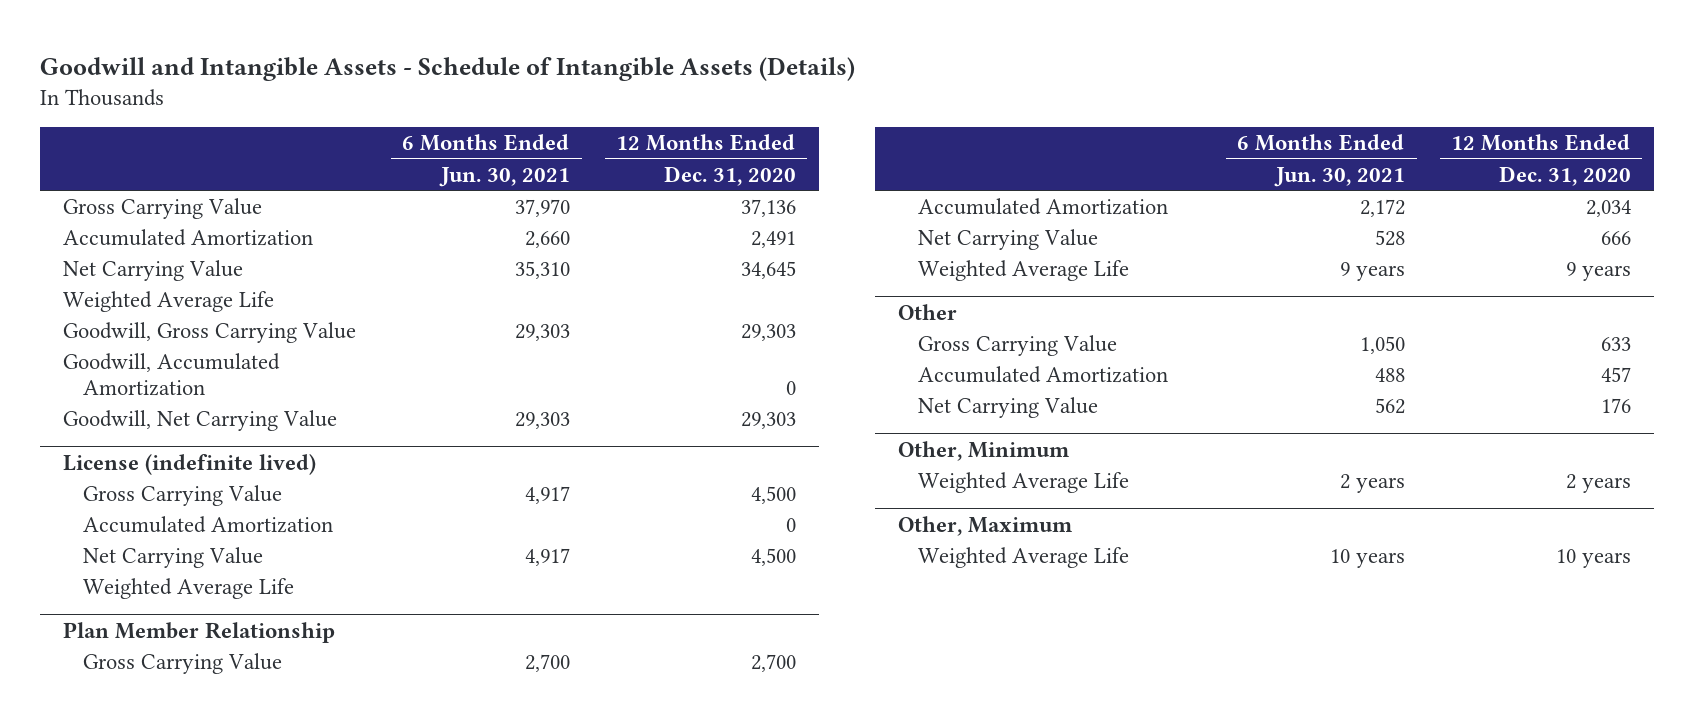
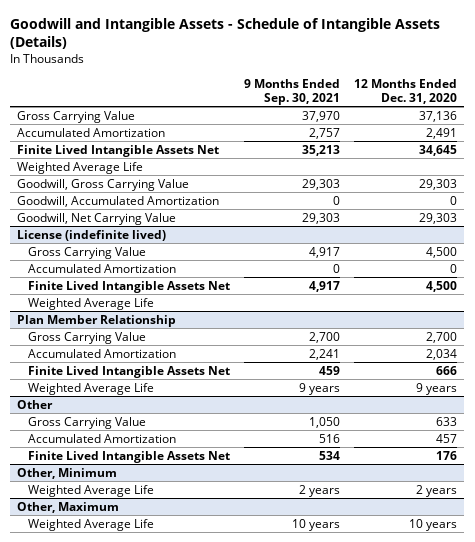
- | 6 Months Ended Jun. 30, 2021 | 12 Months Ended Dec. 31, 2020
+ | 9 Months Ended Sep. 30, 2021 | 12 Months Ended Dec. 31, 2020
- Net Carrying Value | 35,310 | 34,645
+ Finite Lived Intangible Assets Net | 35,213 | 34,645
@ License (indefinite lived)
- Net Carrying Value | 4,917 | 4,500
+ Finite Lived Intangible Assets Net | 4,917 | 4,500
@ Plan Member Relationship
- Net Carrying Value | 528 | 666
+ Finite Lived Intangible Assets Net | 459 | 666
@ Other
- Net Carrying Value | 562 | 176
+ Finite Lived Intangible Assets Net | 534 | 176

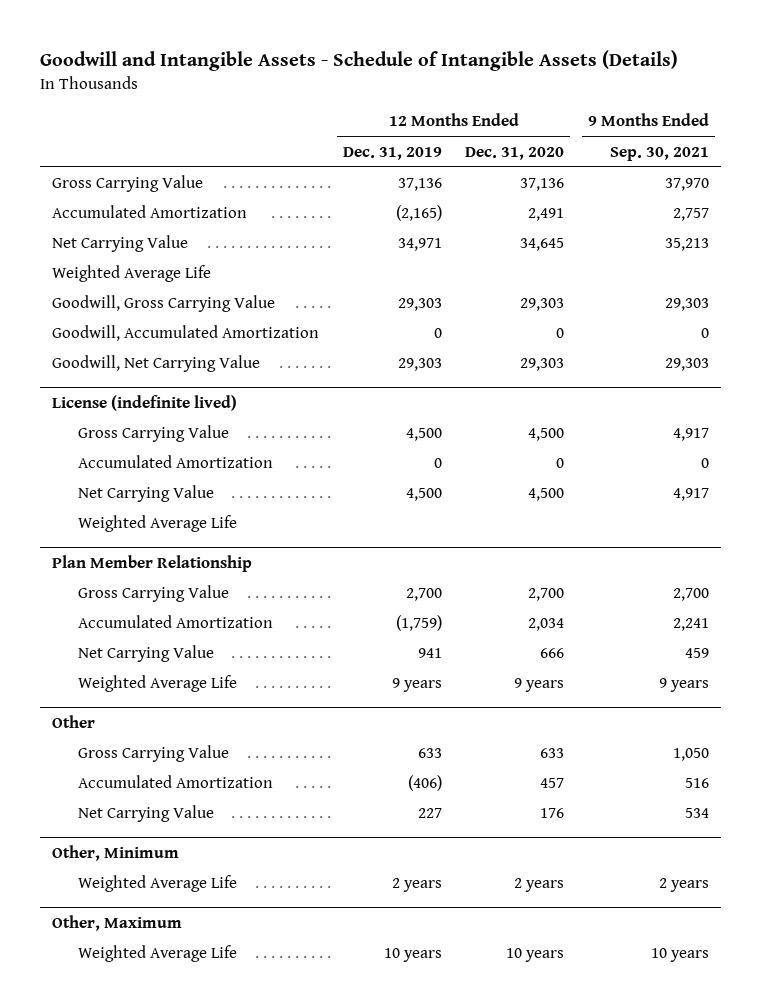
- | 9 Months Ended Sep. 30, 2021 | 12 Months Ended Dec. 31, 2020
+ | 12 Months Ended Dec. 31, 2019 | 12 Months Ended Dec. 31, 2020 | 9 Months Ended Sep. 30, 2021
- Finite Lived Intangible Assets Net | 35,213 | 34,645
+ Net Carrying Value | 34,971 | 34,645 | 35,213
@ License (indefinite lived)
- Finite Lived Intangible Assets Net | 4,917 | 4,500
+ Net Carrying Value | 4,500 | 4,500 | 4,917
@ Plan Member Relationship
- Finite Lived Intangible Assets Net | 459 | 666
+ Net Carrying Value | 941 | 666 | 459
@ Other
- Finite Lived Intangible Assets Net | 534 | 176
+ Net Carrying Value | 227 | 176 | 534

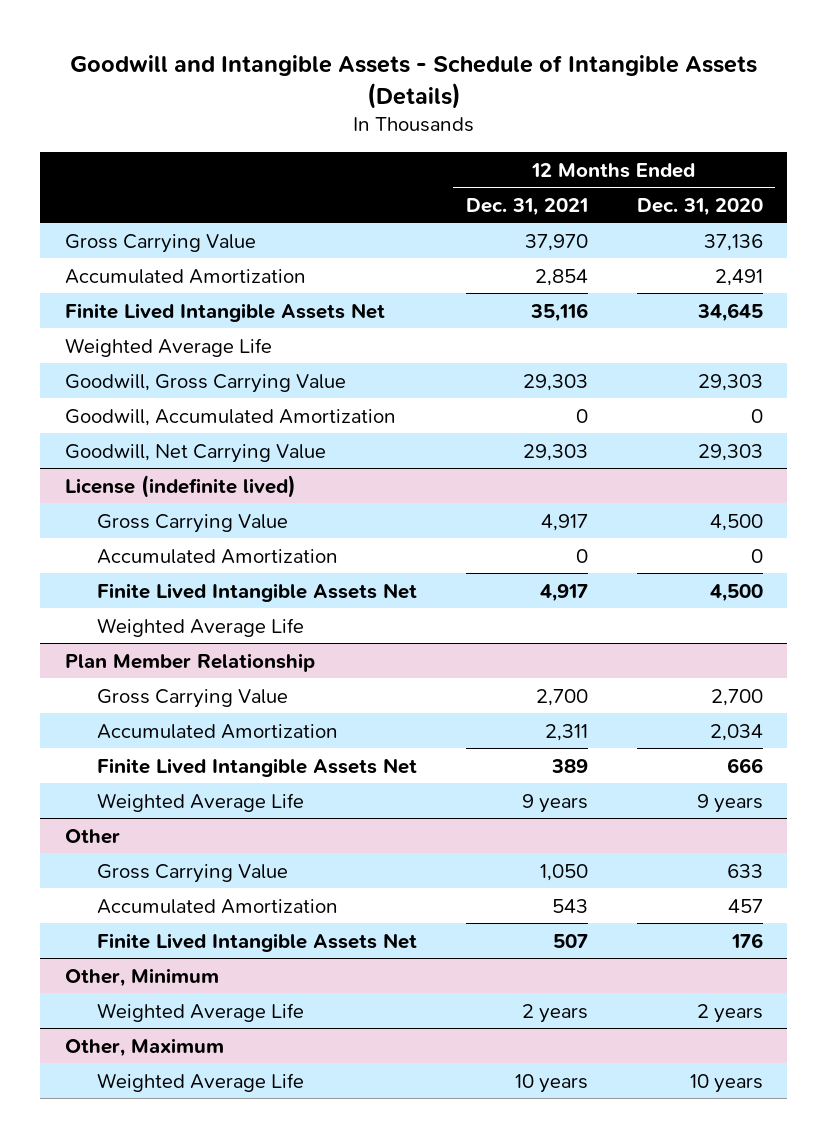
- | 12 Months Ended Dec. 31, 2019 | 12 Months Ended Dec. 31, 2020 | 9 Months Ended Sep. 30, 2021
+ | 12 Months Ended Dec. 31, 2021 | 12 Months Ended Dec. 31, 2020
- Net Carrying Value | 34,971 | 34,645 | 35,213
+ Finite Lived Intangible Assets Net | 35,116 | 34,645
@ License (indefinite lived)
- Net Carrying Value | 4,500 | 4,500 | 4,917
+ Finite Lived Intangible Assets Net | 4,917 | 4,500
@ Plan Member Relationship
- Net Carrying Value | 941 | 666 | 459
+ Finite Lived Intangible Assets Net | 389 | 666
@ Other
- Net Carrying Value | 227 | 176 | 534
+ Finite Lived Intangible Assets Net | 507 | 176

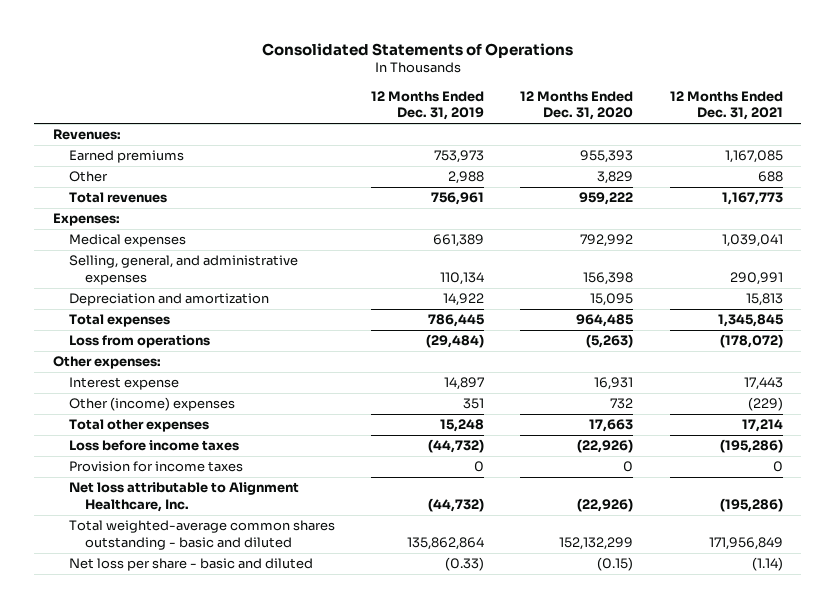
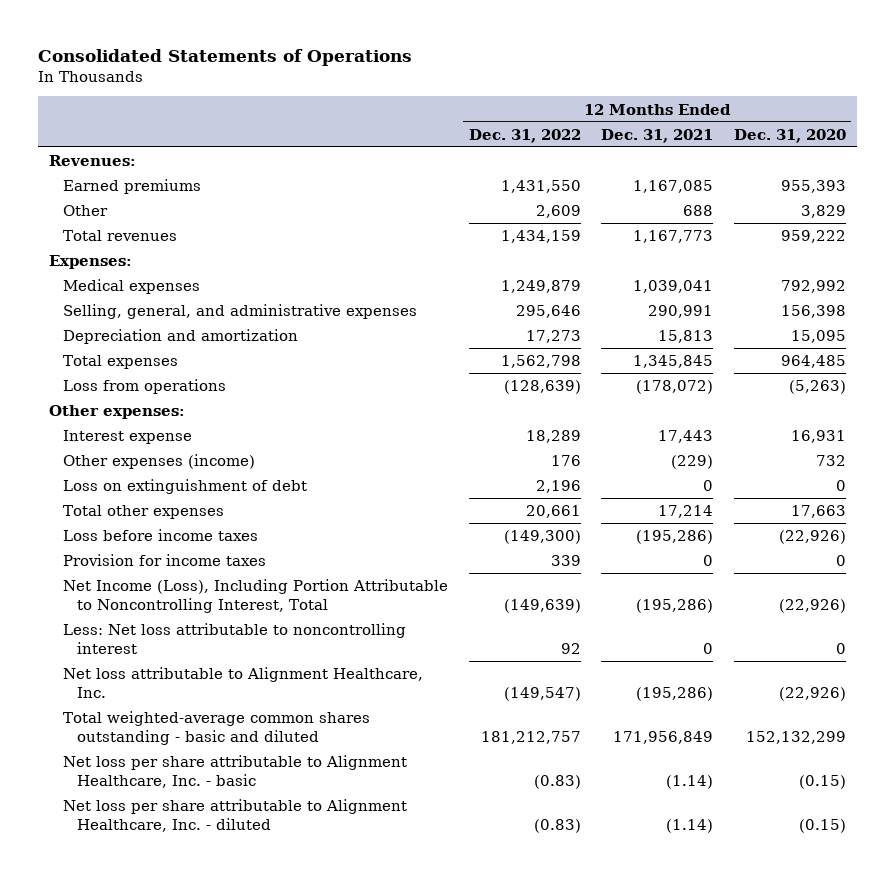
- | 12 Months Ended Dec. 31, 2019 | 12 Months Ended Dec. 31, 2020 | 12 Months Ended Dec. 31, 2021
+ | 12 Months Ended Dec. 31, 2022 | 12 Months Ended Dec. 31, 2021 | 12 Months Ended Dec. 31, 2020
- Other (income) expenses | 351 | 732 | (229)
+ Other expenses (income) | 176 | (229) | 732
+ Loss on extinguishment of debt | 2,196 | 0 | 0
+ Net Income (Loss), Including Portion Attributable to Noncontrolling Interest, Total | (149,639) | (195,286) | (22,926)
+ Less: Net loss attributable to noncontrolling interest | 92 | 0 | 0
- Net loss per share - basic and diluted | (0.33) | (0.15) | (1.14)
+ Net loss per share attributable to Alignment Healthcare, Inc. - basic | (0.83) | (1.14) | (0.15)
+ Net loss per share attributable to Alignment Healthcare, Inc. - diluted | (0.83) | (1.14) | (0.15)

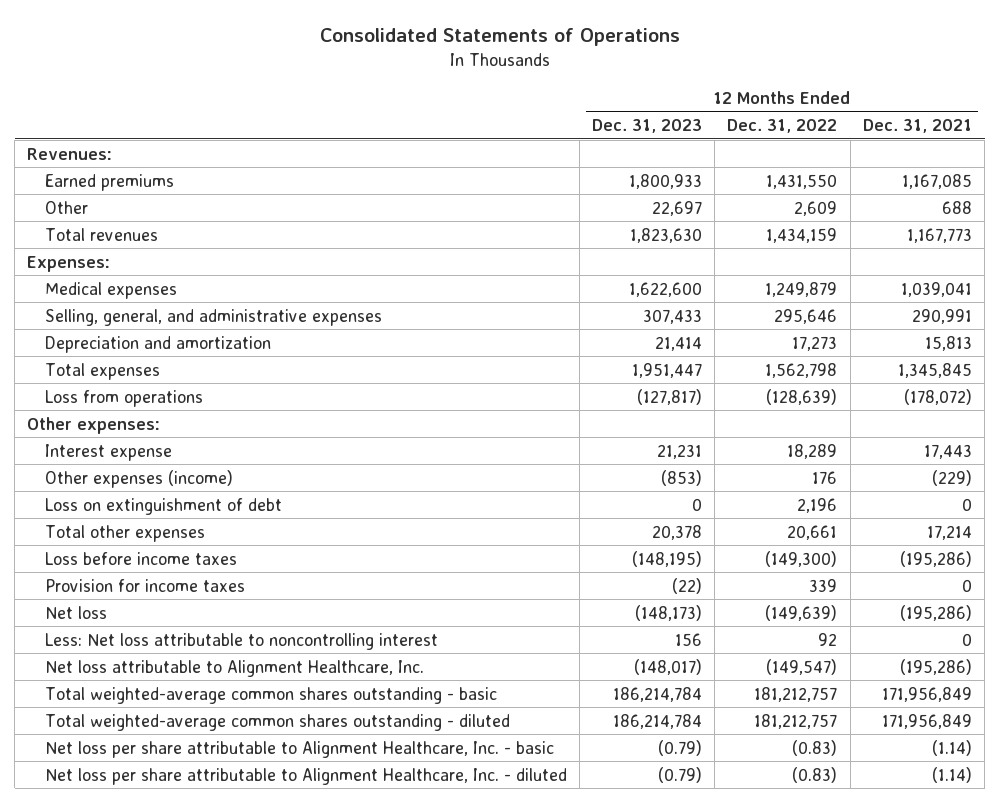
- | 12 Months Ended Dec. 31, 2022 | 12 Months Ended Dec. 31, 2021 | 12 Months Ended Dec. 31, 2020
+ | 12 Months Ended Dec. 31, 2023 | 12 Months Ended Dec. 31, 2022 | 12 Months Ended Dec. 31, 2021
- Net Income (Loss), Including Portion Attributable to Noncontrolling Interest, Total | (149,639) | (195,286) | (22,926)
+ Net loss | (148,173) | (149,639) | (195,286)
- Total weighted-average common shares outstanding - basic and diluted | 181,212,757 | 171,956,849 | 152,132,299
+ Total weighted-average common shares outstanding - basic | 186,214,784 | 181,212,757 | 171,956,849
+ Total weighted-average common shares outstanding - diluted | 186,214,784 | 181,212,757 | 171,956,849

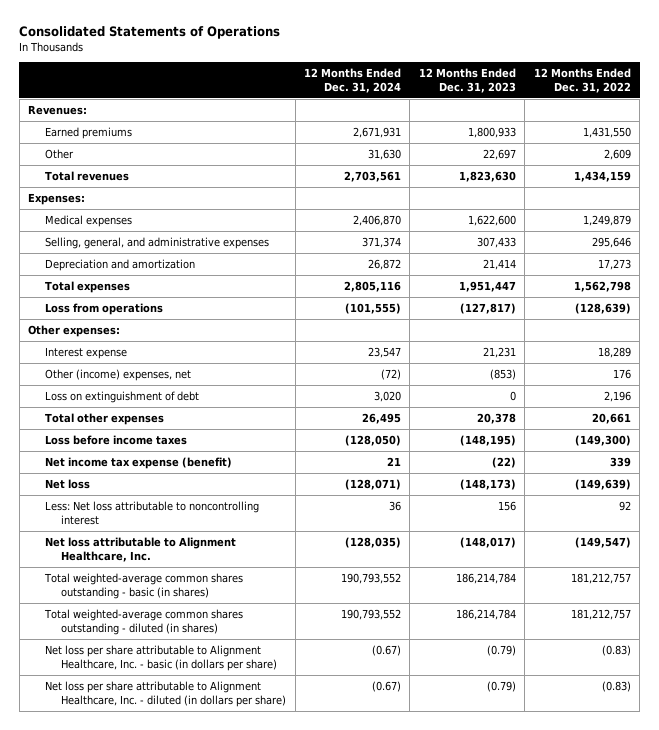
- | 12 Months Ended Dec. 31, 2023 | 12 Months Ended Dec. 31, 2022 | 12 Months Ended Dec. 31, 2021
+ | 12 Months Ended Dec. 31, 2024 | 12 Months Ended Dec. 31, 2023 | 12 Months Ended Dec. 31, 2022
- Other expenses (income) | (853) | 176 | (229)
+ Other (income) expenses, net | (72) | (853) | 176
- Provision for income taxes | (22) | 339 | 0
+ Net income tax expense (benefit) | 21 | (22) | 339
- Total weighted-average common shares outstanding - basic | 186,214,784 | 181,212,757 | 171,956,849
- Total weighted-average common shares outstanding - diluted | 186,214,784 | 181,212,757 | 171,956,849
- Net loss per share attributable to Alignment Healthcare, Inc. - basic | (0.79) | (0.83) | (1.14)
- Net loss per share attributable to Alignment Healthcare, Inc. - diluted | (0.79) | (0.83) | (1.14)
+ Total weighted-average common shares outstanding - basic (in shares) | 190,793,552 | 186,214,784 | 181,212,757
+ Total weighted-average common shares outstanding - diluted (in shares) | 190,793,552 | 186,214,784 | 181,212,757
+ Net loss per share attributable to Alignment Healthcare, Inc. - basic (in dollars per share) | (0.67) | (0.79) | (0.83)
+ Net loss per share attributable to Alignment Healthcare, Inc. - diluted (in dollars per share) | (0.67) | (0.79) | (0.83)

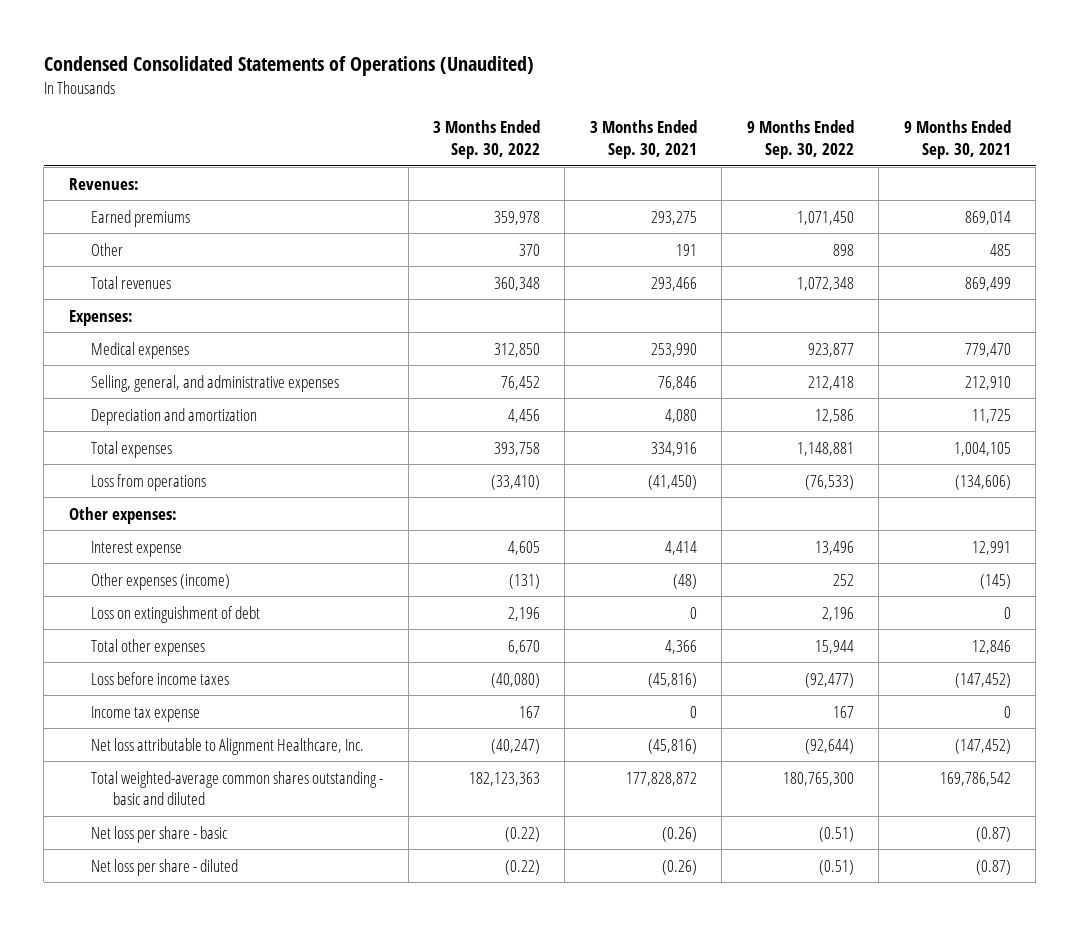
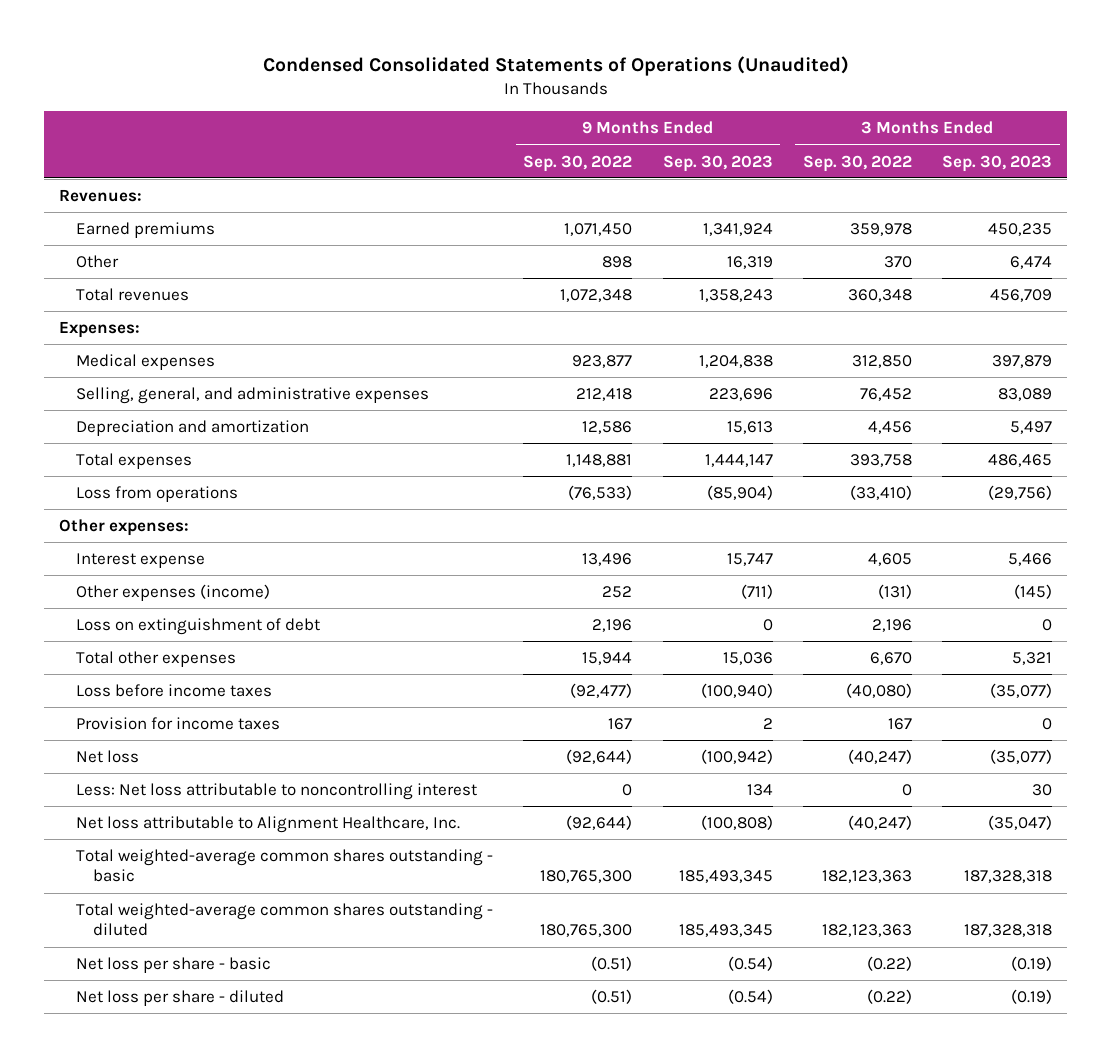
- | 3 Months Ended Sep. 30, 2022 | 3 Months Ended Sep. 30, 2021 | 9 Months Ended Sep. 30, 2022 | 9 Months Ended Sep. 30, 2021
+ | 9 Months Ended Sep. 30, 2022 | 9 Months Ended Sep. 30, 2023 | 3 Months Ended Sep. 30, 2022 | 3 Months Ended Sep. 30, 2023
- Income tax expense | 167 | 0 | 167 | 0
+ Provision for income taxes | 167 | 2 | 167 | 0
+ Net loss | (92,644) | (100,942) | (40,247) | (35,077)
+ Less: Net loss attributable to noncontrolling interest | 0 | 134 | 0 | 30
- Total weighted-average common shares outstanding - basic and diluted | 182,123,363 | 177,828,872 | 180,765,300 | 169,786,542
+ Total weighted-average common shares outstanding - basic | 180,765,300 | 185,493,345 | 182,123,363 | 187,328,318
+ Total weighted-average common shares outstanding - diluted | 180,765,300 | 185,493,345 | 182,123,363 | 187,328,318

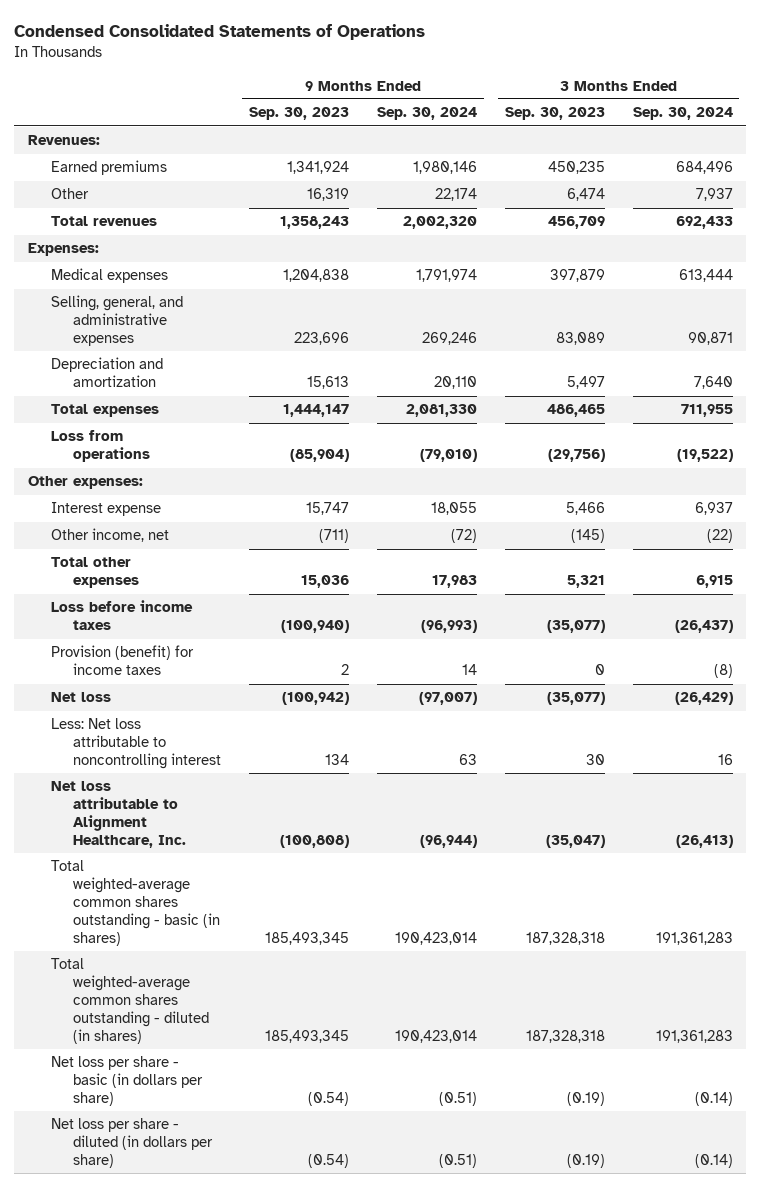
- Condensed Consolidated Statements of Operations (Unaudited)
+ Condensed Consolidated Statements of Operations
- | 9 Months Ended Sep. 30, 2022 | 9 Months Ended Sep. 30, 2023 | 3 Months Ended Sep. 30, 2022 | 3 Months Ended Sep. 30, 2023
+ | 9 Months Ended Sep. 30, 2023 | 9 Months Ended Sep. 30, 2024 | 3 Months Ended Sep. 30, 2023 | 3 Months Ended Sep. 30, 2024
- Other expenses (income) | 252 | (711) | (131) | (145)
- Loss on extinguishment of debt | 2,196 | 0 | 2,196 | 0
+ Other income, net | (711) | (72) | (145) | (22)
- Provision for income taxes | 167 | 2 | 167 | 0
+ Provision (benefit) for income taxes | 2 | 14 | 0 | (8)
- Total weighted-average common shares outstanding - basic | 180,765,300 | 185,493,345 | 182,123,363 | 187,328,318
- Total weighted-average common shares outstanding - diluted | 180,765,300 | 185,493,345 | 182,123,363 | 187,328,318
- Net loss per share - basic | (0.51) | (0.54) | (0.22) | (0.19)
- Net loss per share - diluted | (0.51) | (0.54) | (0.22) | (0.19)
+ Total weighted-average common shares outstanding - basic (in shares) | 185,493,345 | 190,423,014 | 187,328,318 | 191,361,283
+ Total weighted-average common shares outstanding - diluted (in shares) | 185,493,345 | 190,423,014 | 187,328,318 | 191,361,283
+ Net loss per share - basic (in dollars per share) | (0.54) | (0.51) | (0.19) | (0.14)
+ Net loss per share - diluted (in dollars per share) | (0.54) | (0.51) | (0.19) | (0.14)

